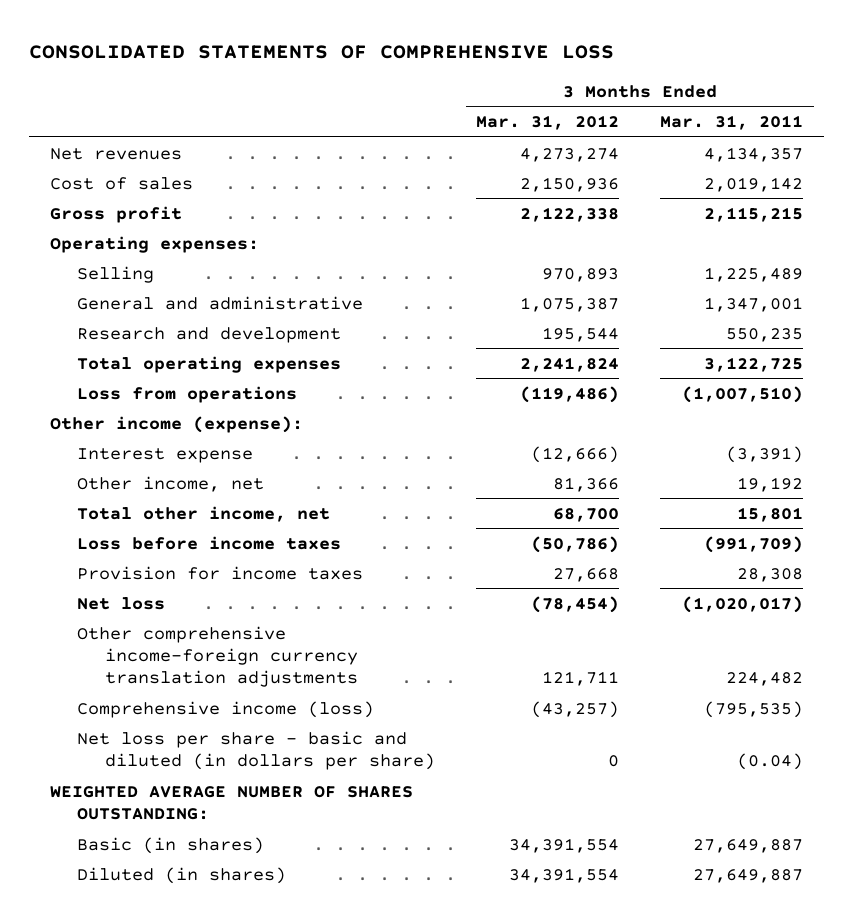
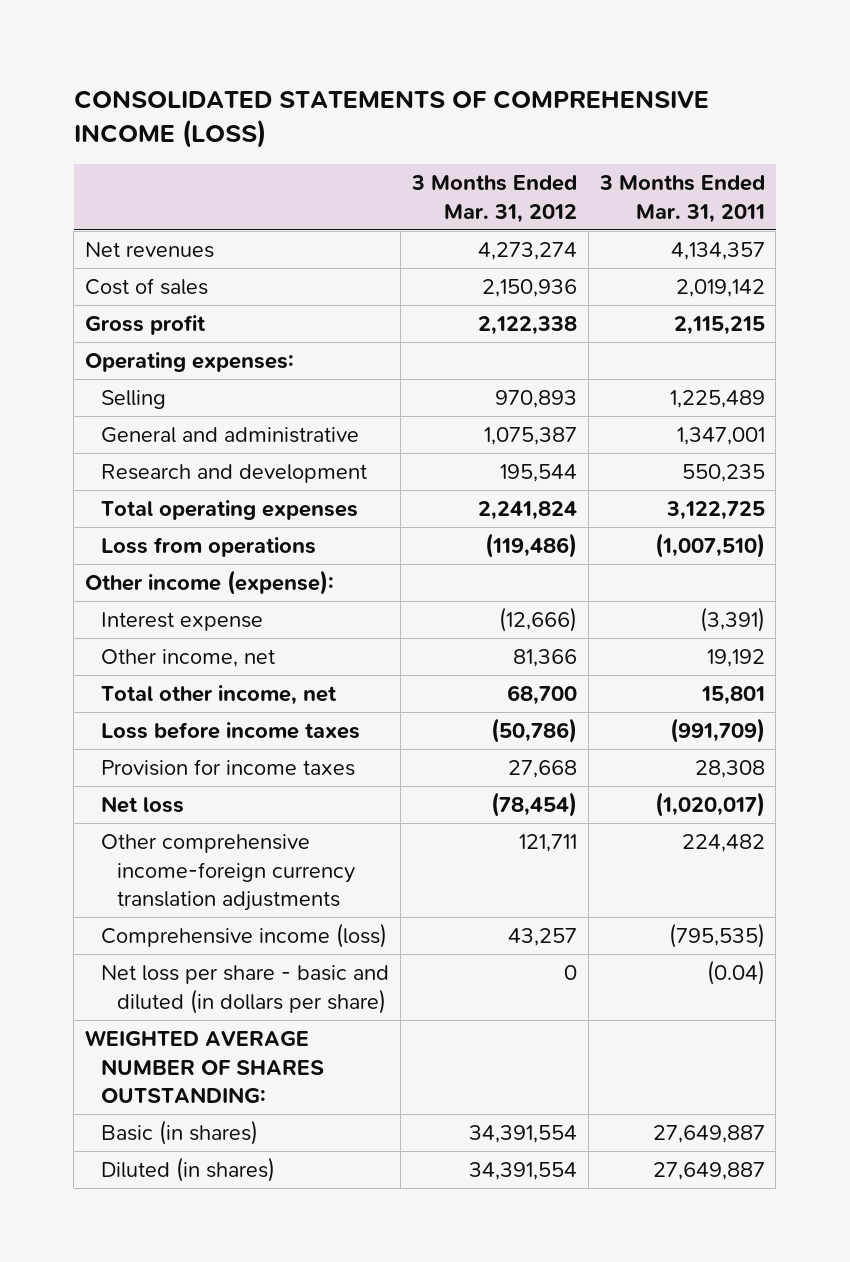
- CONSOLIDATED STATEMENTS OF COMPREHENSIVE LOSS
+ CONSOLIDATED STATEMENTS OF COMPREHENSIVE INCOME (LOSS)
- Comprehensive income (loss) | (43,257) | (795,535)
+ Comprehensive income (loss) | 43,257 | (795,535)

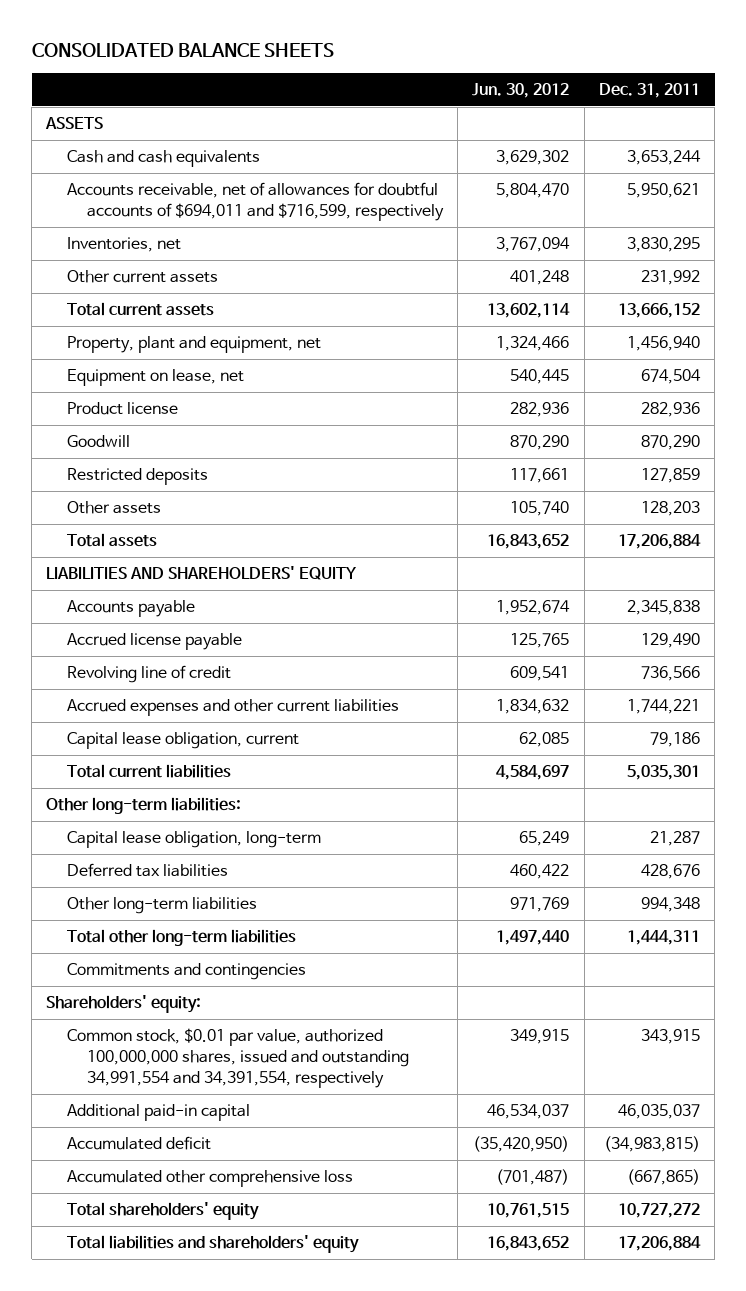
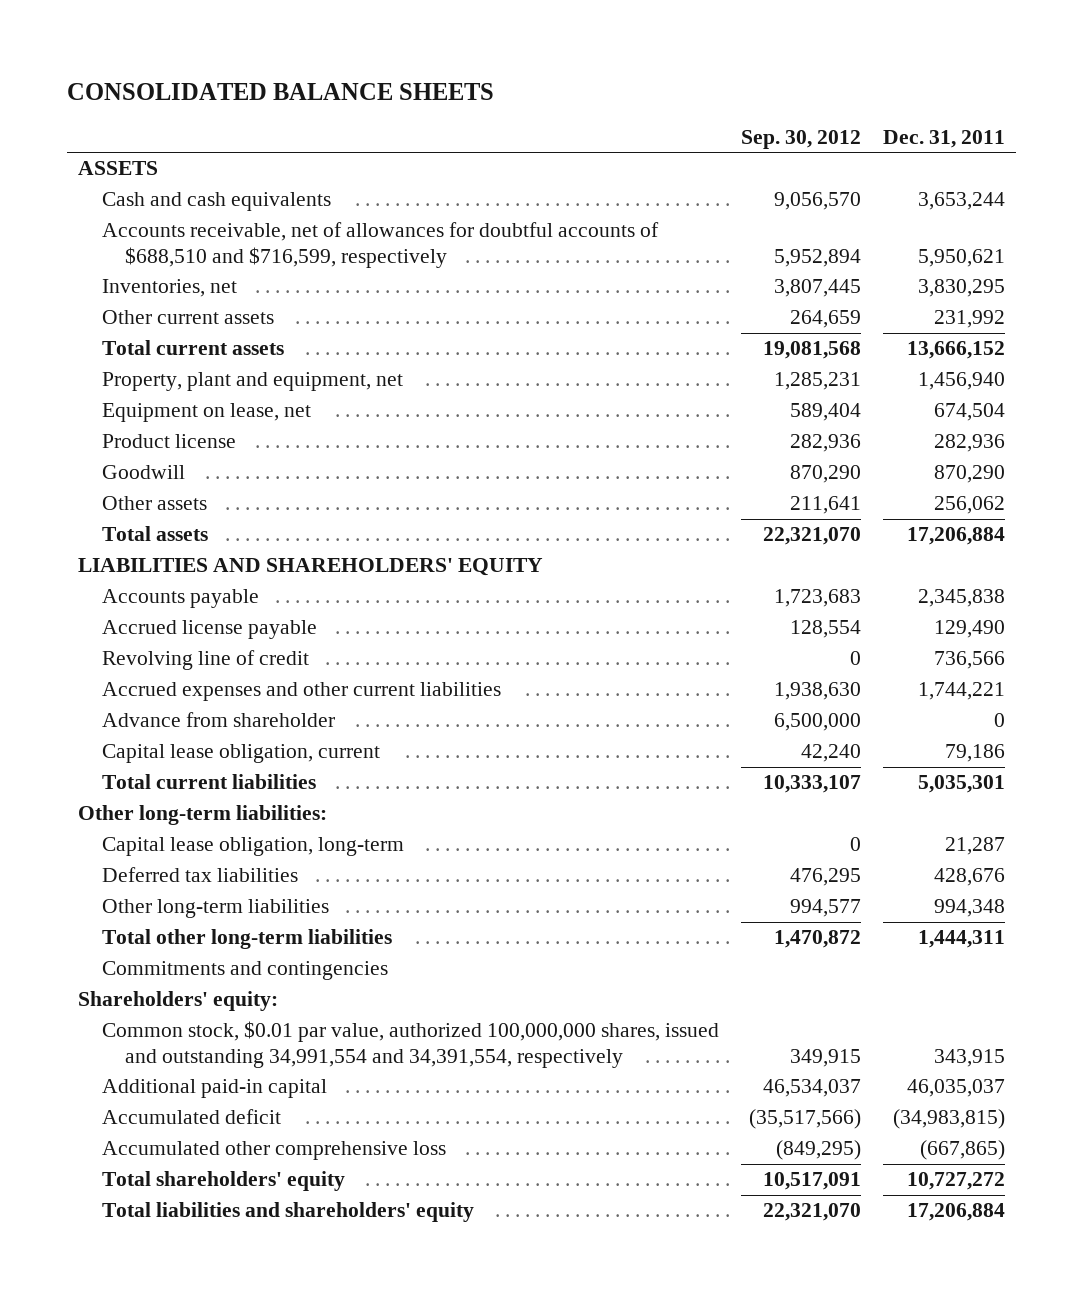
- | Jun. 30, 2012 | Dec. 31, 2011
+ | Sep. 30, 2012 | Dec. 31, 2011
- Accounts receivable, net of allowances for doubtful accounts of $694,011 and $716,599, respectively | 5,804,470 | 5,950,621
+ Accounts receivable, net of allowances for doubtful accounts of $688,510 and $716,599, respectively | 5,952,894 | 5,950,621
- Restricted deposits | 117,661 | 127,859
- Other assets | 105,740 | 128,203
+ Other assets | 211,641 | 256,062
+ Advance from shareholder | 6,500,000 | 0

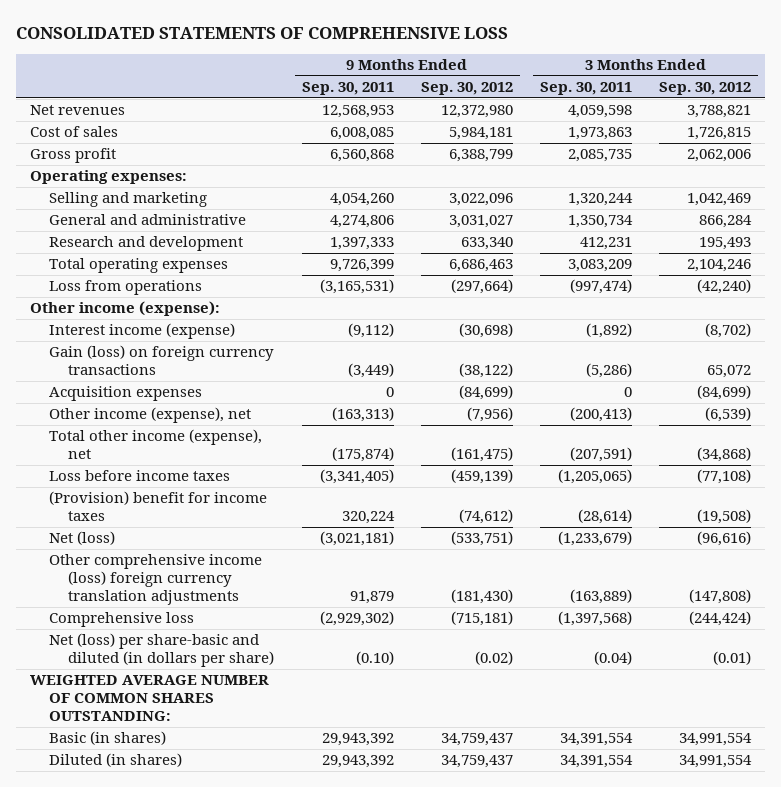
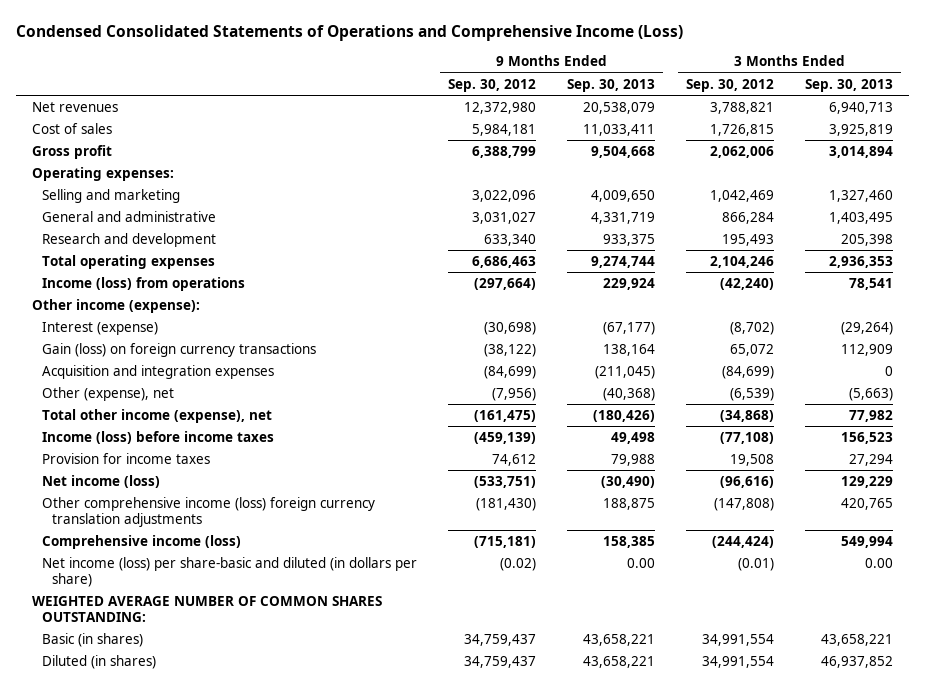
- CONSOLIDATED STATEMENTS OF COMPREHENSIVE LOSS
+ Condensed Consolidated Statements of Operations and Comprehensive Income (Loss)
- | 9 Months Ended Sep. 30, 2011 | 9 Months Ended Sep. 30, 2012 | 3 Months Ended Sep. 30, 2011 | 3 Months Ended Sep. 30, 2012
+ | 9 Months Ended Sep. 30, 2012 | 9 Months Ended Sep. 30, 2013 | 3 Months Ended Sep. 30, 2012 | 3 Months Ended Sep. 30, 2013
- Loss from operations | (3,165,531) | (297,664) | (997,474) | (42,240)
+ Income (loss) from operations | (297,664) | 229,924 | (42,240) | 78,541
- Interest income (expense) | (9,112) | (30,698) | (1,892) | (8,702)
+ Interest (expense) | (30,698) | (67,177) | (8,702) | (29,264)
- Acquisition expenses | 0 | (84,699) | 0 | (84,699)
- Other income (expense), net | (163,313) | (7,956) | (200,413) | (6,539)
+ Acquisition and integration expenses | (84,699) | (211,045) | (84,699) | 0
+ Other (expense), net | (7,956) | (40,368) | (6,539) | (5,663)
- Loss before income taxes | (3,341,405) | (459,139) | (1,205,065) | (77,108)
- (Provision) benefit for income taxes | 320,224 | (74,612) | (28,614) | (19,508)
- Net (loss) | (3,021,181) | (533,751) | (1,233,679) | (96,616)
+ Income (loss) before income taxes | (459,139) | 49,498 | (77,108) | 156,523
+ Provision for income taxes | 74,612 | 79,988 | 19,508 | 27,294
+ Net income (loss) | (533,751) | (30,490) | (96,616) | 129,229
- Comprehensive loss | (2,929,302) | (715,181) | (1,397,568) | (244,424)
- Net (loss) per share-basic and diluted (in dollars per share) | (0.10) | (0.02) | (0.04) | (0.01)
+ Comprehensive income (loss) | (715,181) | 158,385 | (244,424) | 549,994
+ Net income (loss) per share-basic and diluted (in dollars per share) | (0.02) | 0.00 | (0.01) | 0.00

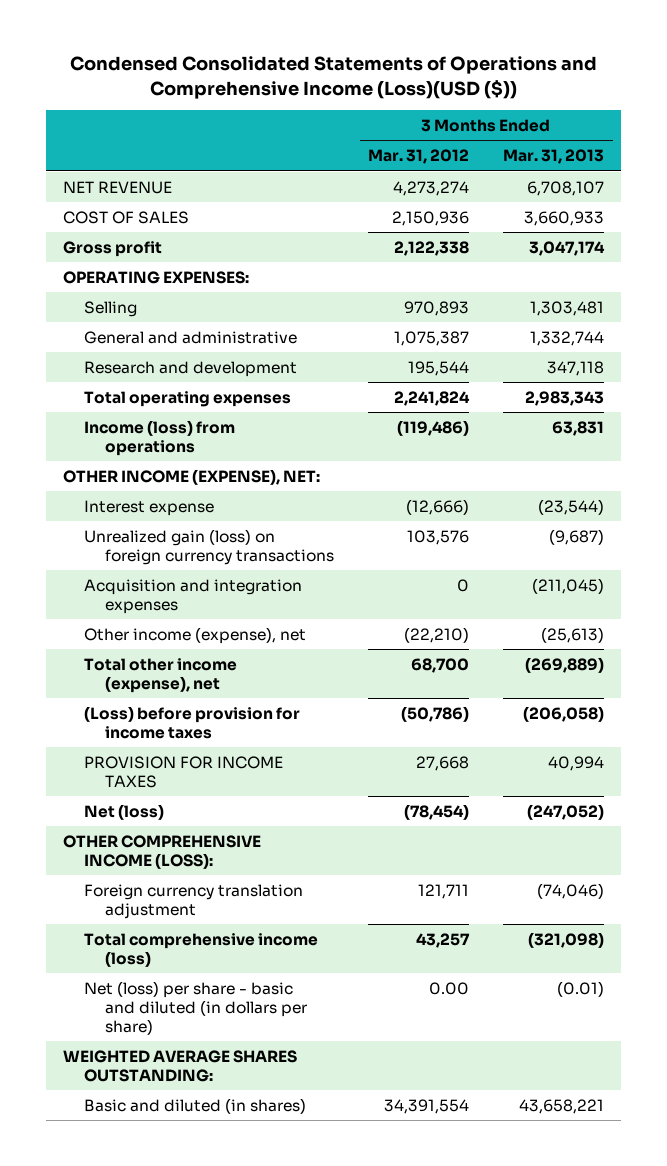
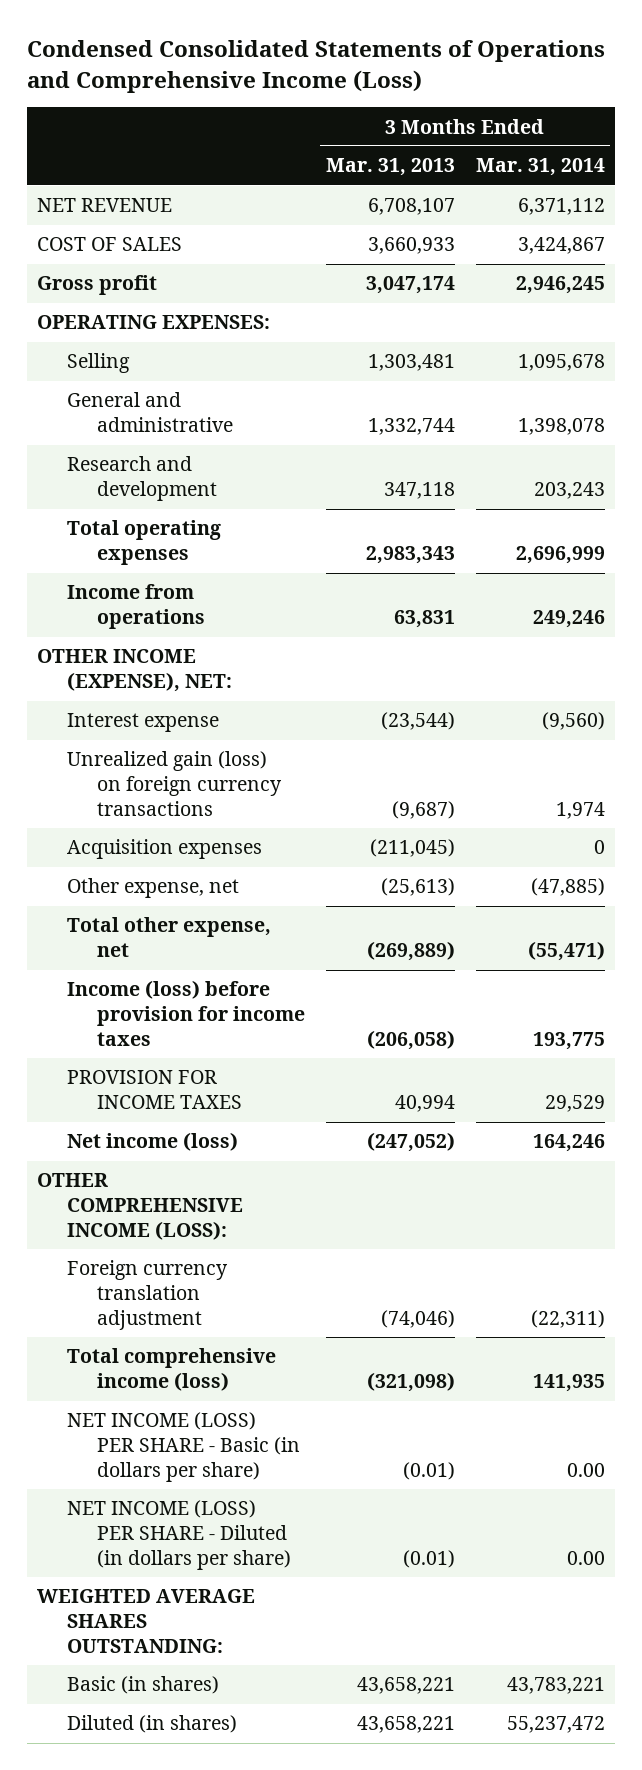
- Condensed Consolidated Statements of Operations and Comprehensive Income (Loss)(USD ($))
+ Condensed Consolidated Statements of Operations and Comprehensive Income (Loss)
- | 3 Months Ended Mar. 31, 2012 | 3 Months Ended Mar. 31, 2013
+ | 3 Months Ended Mar. 31, 2013 | 3 Months Ended Mar. 31, 2014
- Income (loss) from operations | (119,486) | 63,831
+ Income from operations | 63,831 | 249,246
- Acquisition and integration expenses | 0 | (211,045)
- Other income (expense), net | (22,210) | (25,613)
- Total other income (expense), net | 68,700 | (269,889)
- (Loss) before provision for income taxes | (50,786) | (206,058)
+ Acquisition expenses | (211,045) | 0
+ Other expense, net | (25,613) | (47,885)
+ Total other expense, net | (269,889) | (55,471)
+ Income (loss) before provision for income taxes | (206,058) | 193,775
- Net (loss) | (78,454) | (247,052)
+ Net income (loss) | (247,052) | 164,246
- Net (loss) per share - basic and diluted (in dollars per share) | 0.00 | (0.01)
+ NET INCOME (LOSS) PER SHARE - Basic (in dollars per share) | (0.01) | 0.00
+ NET INCOME (LOSS) PER SHARE - Diluted (in dollars per share) | (0.01) | 0.00
- Basic and diluted (in shares) | 34,391,554 | 43,658,221
+ Basic (in shares) | 43,658,221 | 43,783,221
+ Diluted (in shares) | 43,658,221 | 55,237,472

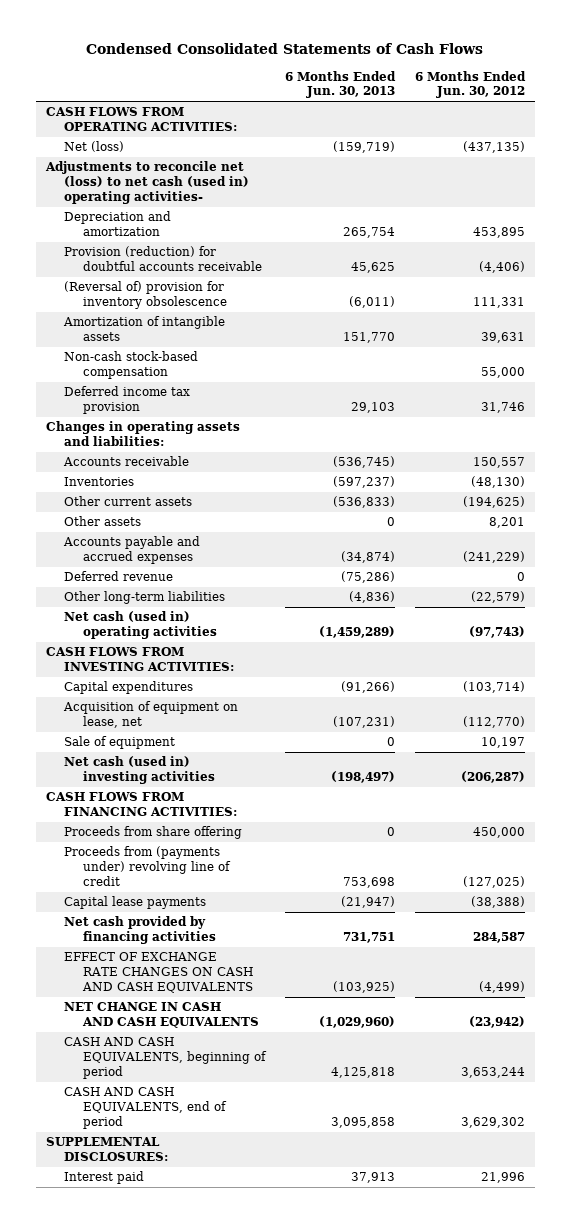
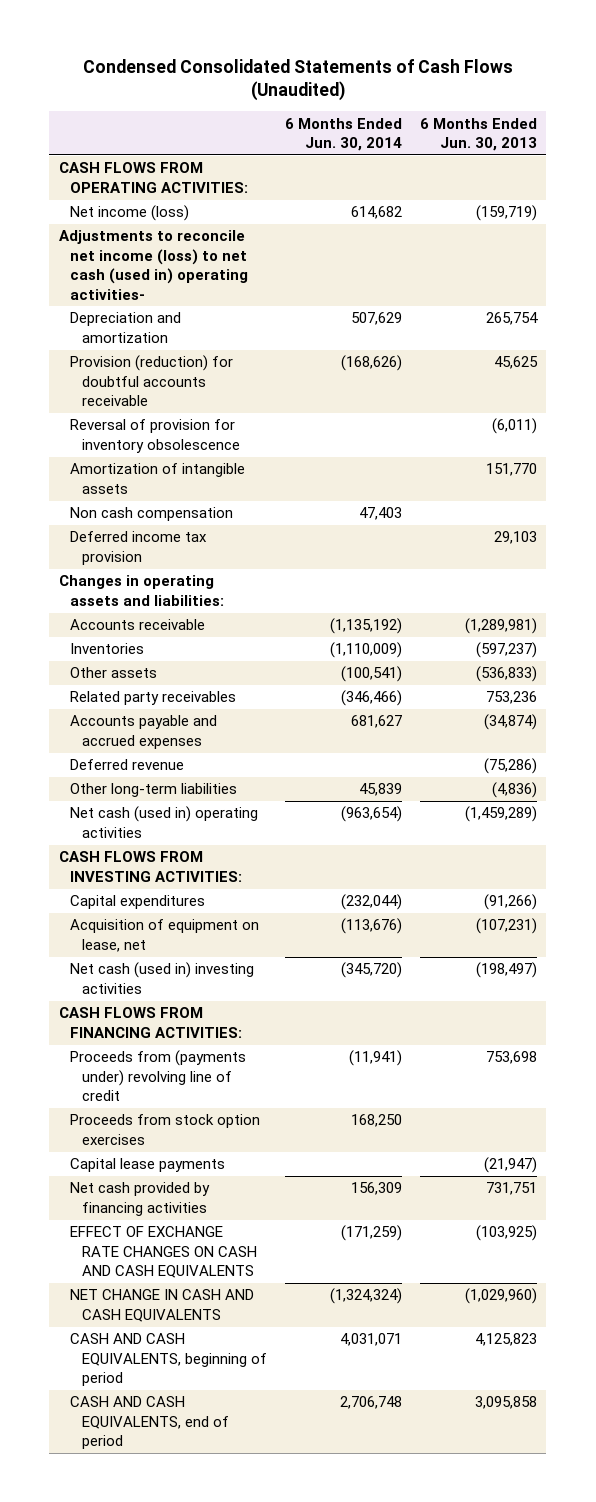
- Condensed Consolidated Statements of Cash Flows
+ Condensed Consolidated Statements of Cash Flows (Unaudited)
- | 6 Months Ended Jun. 30, 2013 | 6 Months Ended Jun. 30, 2012
+ | 6 Months Ended Jun. 30, 2014 | 6 Months Ended Jun. 30, 2013
- Net (loss) | (159,719) | (437,135)
- Adjustments to reconcile net (loss) to net cash (used in) operating activities-
+ Net income (loss) | 614,682 | (159,719)
+ Adjustments to reconcile net income (loss) to net cash (used in) operating activities-
- (Reversal of) provision for inventory obsolescence | (6,011) | 111,331
+ Reversal of provision for inventory obsolescence | | (6,011)
- Non-cash stock-based compensation | | 55,000
+ Non cash compensation | 47,403 |
- Accounts receivable | (536,745) | 150,557
+ Accounts receivable | (1,135,192) | (1,289,981)
- Other current assets | (536,833) | (194,625)
- Other assets | 0 | 8,201
+ Other assets | (100,541) | (536,833)
+ Related party receivables | (346,466) | 753,236
- Sale of equipment | 0 | 10,197
- Proceeds from share offering | 0 | 450,000
+ Proceeds from stock option exercises | 168,250 |
- CASH AND CASH EQUIVALENTS, beginning of period | 4,125,818 | 3,653,244
+ CASH AND CASH EQUIVALENTS, beginning of period | 4,031,071 | 4,125,823
- SUPPLEMENTAL DISCLOSURES:
- Interest paid | 37,913 | 21,996

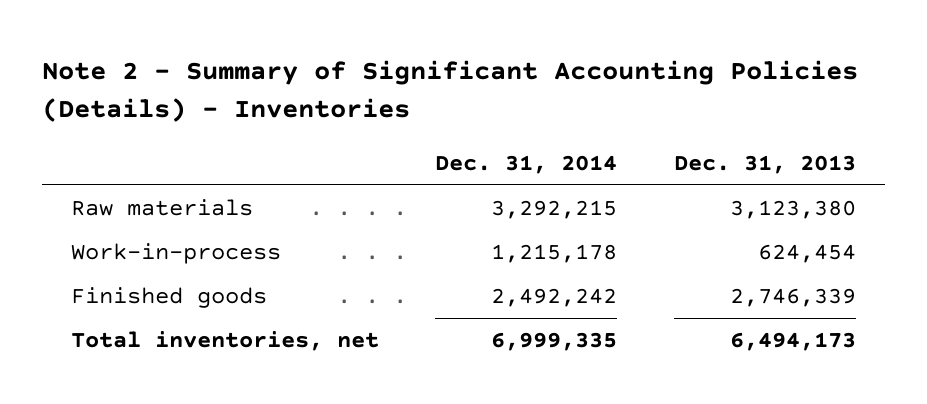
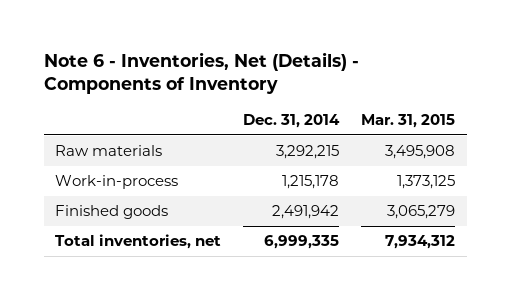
- Note 2 - Summary of Significant Accounting Policies (Details) - Inventories
+ Note 6 - Inventories, Net (Details) - Components of Inventory
- | Dec. 31, 2014 | Dec. 31, 2013
+ | Dec. 31, 2014 | Mar. 31, 2015
- Finished goods | 2,492,242 | 2,746,339
+ Finished goods | 2,491,942 | 3,065,279

